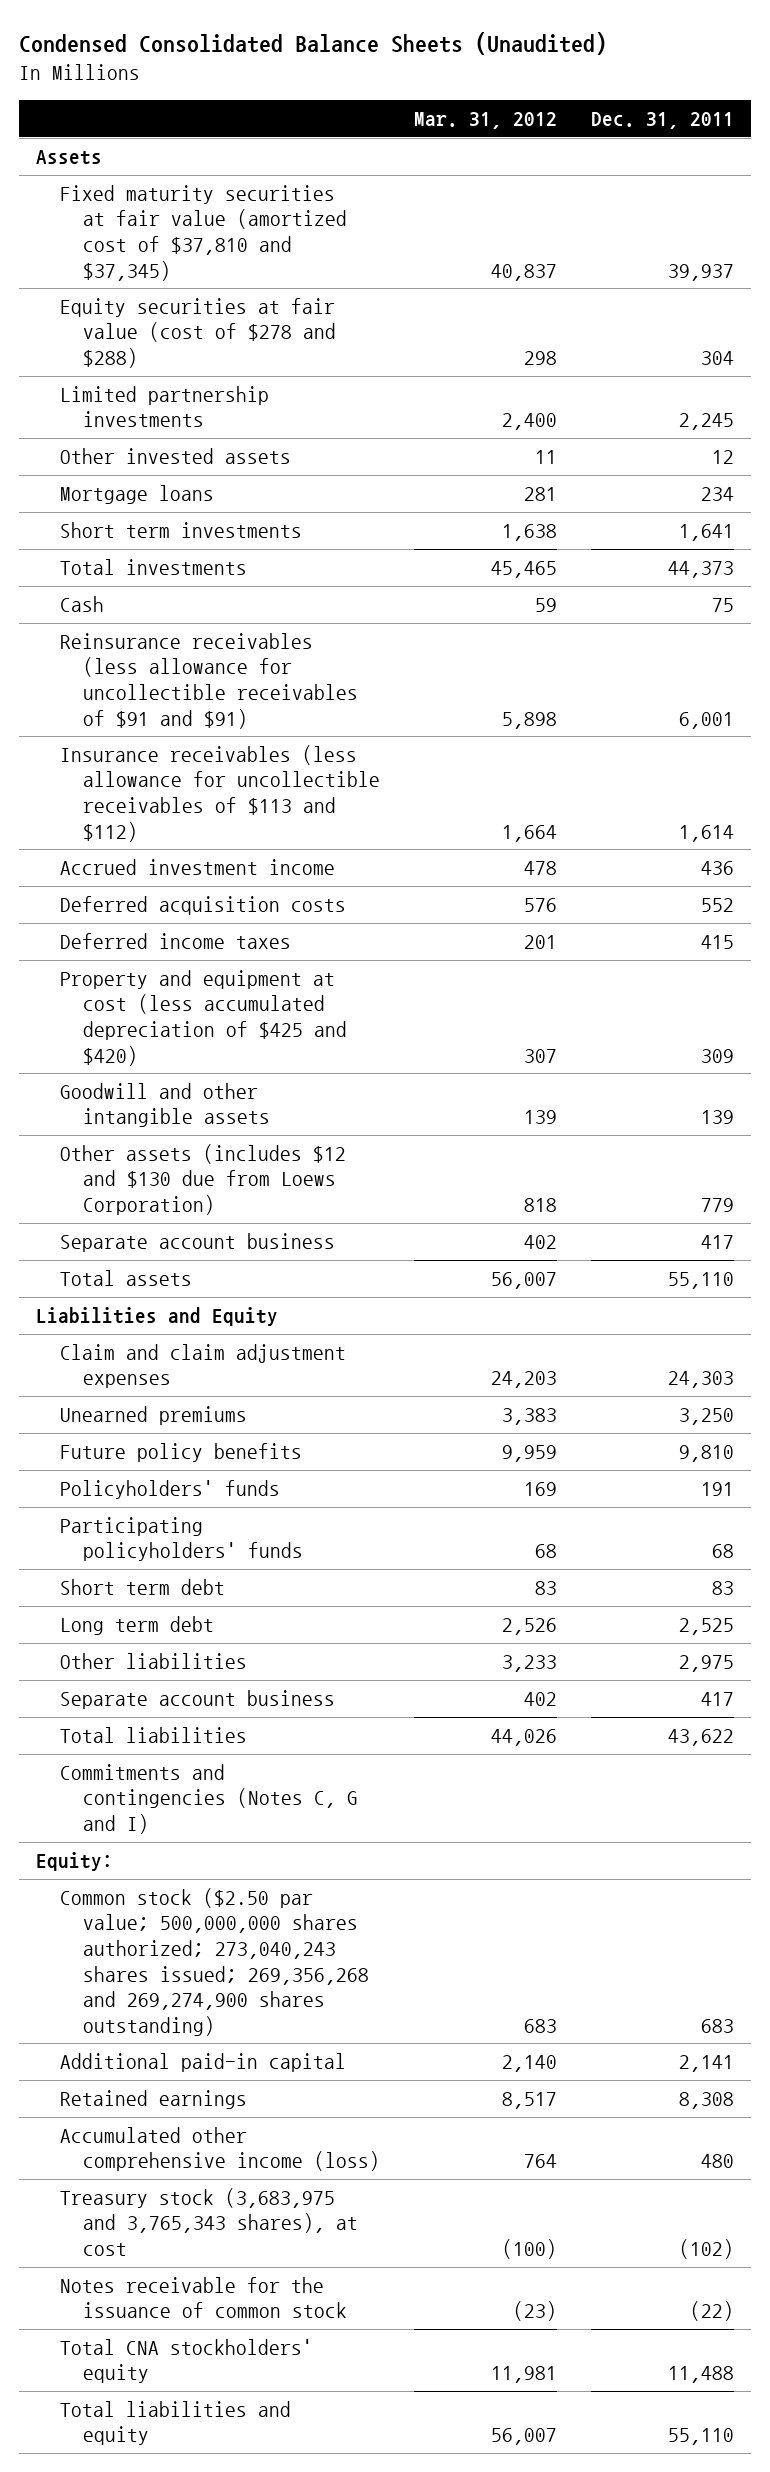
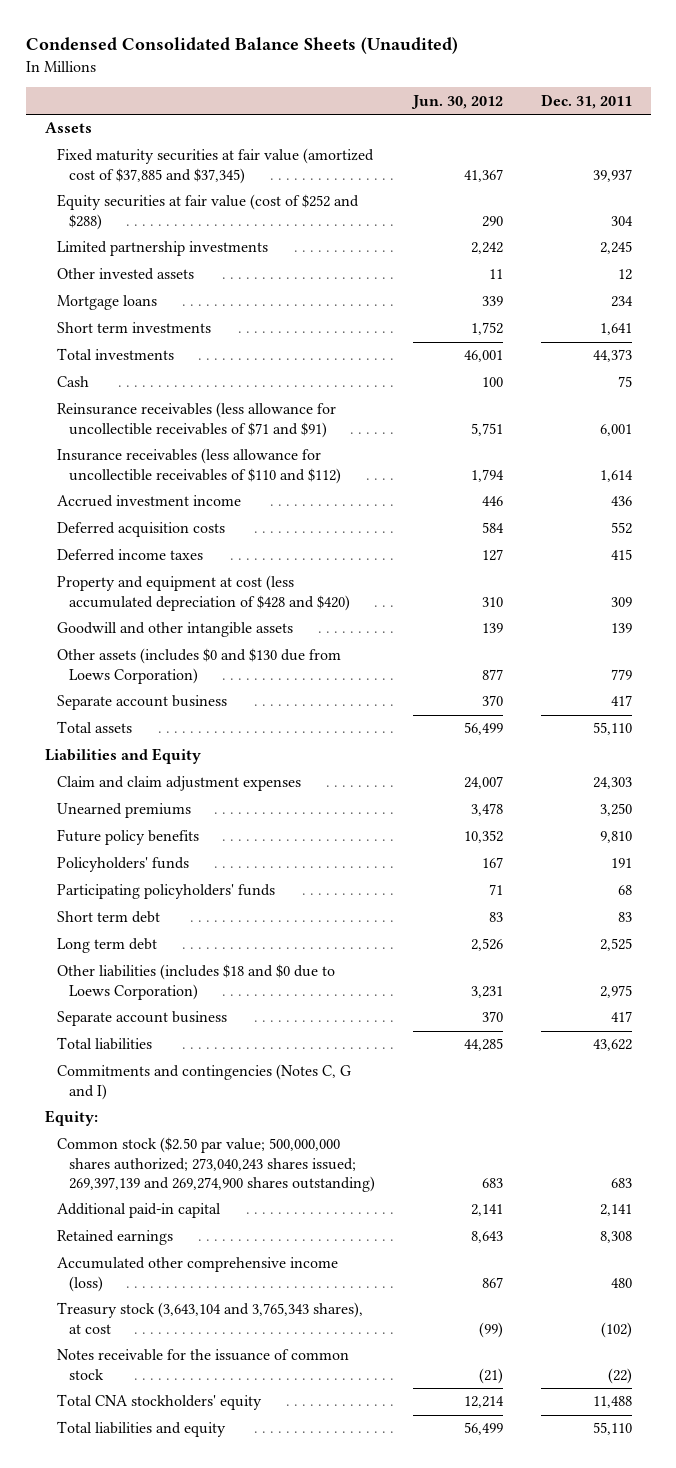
- | Mar. 31, 2012 | Dec. 31, 2011
+ | Jun. 30, 2012 | Dec. 31, 2011
- Fixed maturity securities at fair value (amortized cost of $37,810 and $37,345) | 40,837 | 39,937
- Equity securities at fair value (cost of $278 and $288) | 298 | 304
+ Fixed maturity securities at fair value (amortized cost of $37,885 and $37,345) | 41,367 | 39,937
+ Equity securities at fair value (cost of $252 and $288) | 290 | 304
- Reinsurance receivables (less allowance for uncollectible receivables of $91 and $91) | 5,898 | 6,001
- Insurance receivables (less allowance for uncollectible receivables of $113 and $112) | 1,664 | 1,614
+ Reinsurance receivables (less allowance for uncollectible receivables of $71 and $91) | 5,751 | 6,001
+ Insurance receivables (less allowance for uncollectible receivables of $110 and $112) | 1,794 | 1,614
- Property and equipment at cost (less accumulated depreciation of $425 and $420) | 307 | 309
+ Property and equipment at cost (less accumulated depreciation of $428 and $420) | 310 | 309
- Other assets (includes $12 and $130 due from Loews Corporation) | 818 | 779
+ Other assets (includes $0 and $130 due from Loews Corporation) | 877 | 779
- Other liabilities | 3,233 | 2,975
+ Other liabilities (includes $18 and $0 due to Loews Corporation) | 3,231 | 2,975
- Common stock ($2.50 par value; 500,000,000 shares authorized; 273,040,243 shares issued; 269,356,268 and 269,274,900 shares outstanding) | 683 | 683
+ Common stock ($2.50 par value; 500,000,000 shares authorized; 273,040,243 shares issued; 269,397,139 and 269,274,900 shares outstanding) | 683 | 683
- Treasury stock (3,683,975 and 3,765,343 shares), at cost | (100) | (102)
+ Treasury stock (3,643,104 and 3,765,343 shares), at cost | (99) | (102)

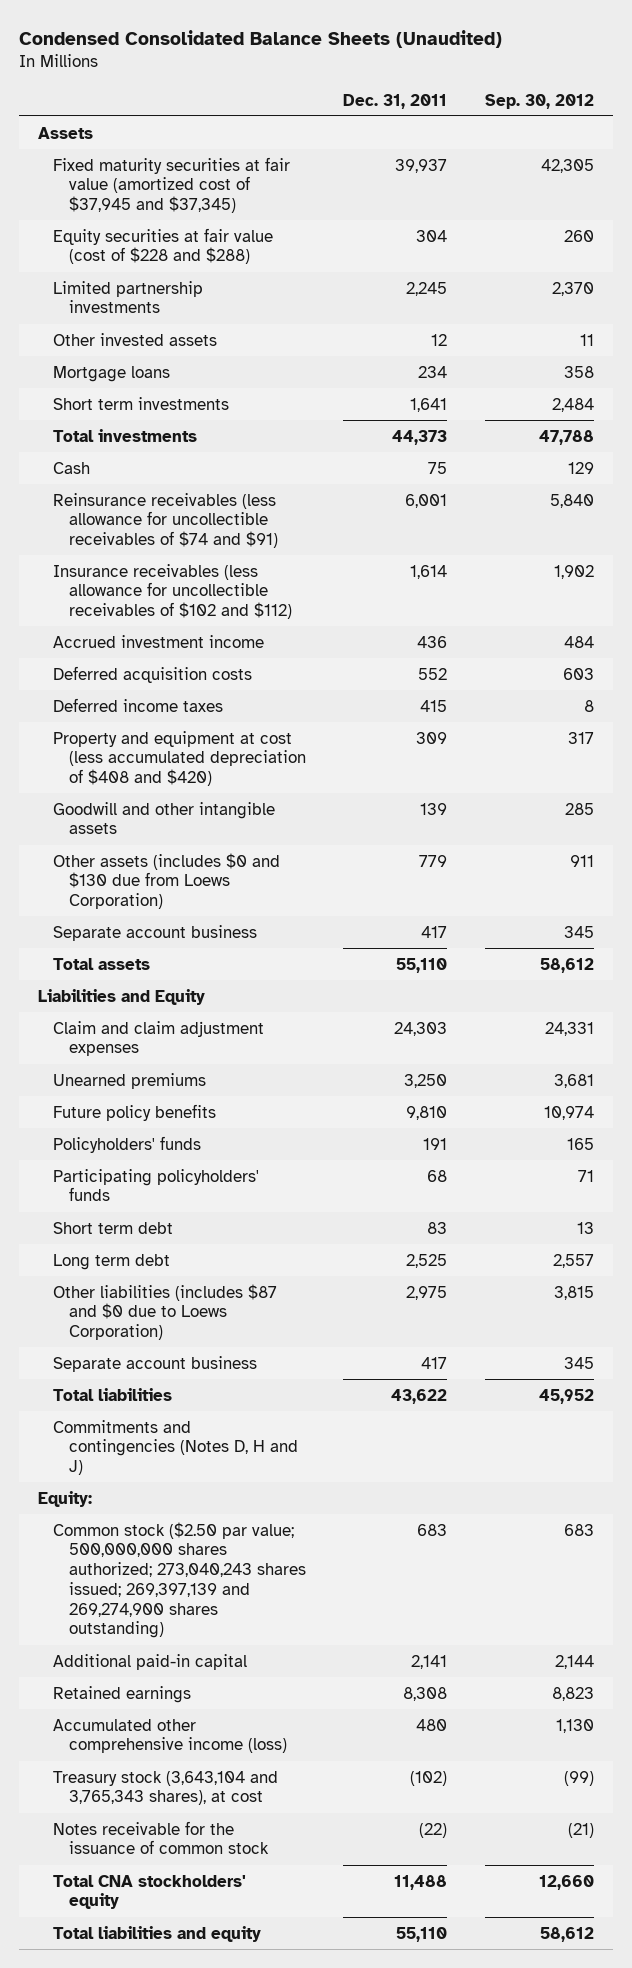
- | Jun. 30, 2012 | Dec. 31, 2011
+ | Dec. 31, 2011 | Sep. 30, 2012
- Fixed maturity securities at fair value (amortized cost of $37,885 and $37,345) | 41,367 | 39,937
- Equity securities at fair value (cost of $252 and $288) | 290 | 304
+ Fixed maturity securities at fair value (amortized cost of $37,945 and $37,345) | 39,937 | 42,305
+ Equity securities at fair value (cost of $228 and $288) | 304 | 260
- Reinsurance receivables (less allowance for uncollectible receivables of $71 and $91) | 5,751 | 6,001
- Insurance receivables (less allowance for uncollectible receivables of $110 and $112) | 1,794 | 1,614
+ Reinsurance receivables (less allowance for uncollectible receivables of $74 and $91) | 6,001 | 5,840
+ Insurance receivables (less allowance for uncollectible receivables of $102 and $112) | 1,614 | 1,902
- Property and equipment at cost (less accumulated depreciation of $428 and $420) | 310 | 309
+ Property and equipment at cost (less accumulated depreciation of $408 and $420) | 309 | 317
- Other liabilities (includes $18 and $0 due to Loews Corporation) | 3,231 | 2,975
+ Other liabilities (includes $87 and $0 due to Loews Corporation) | 2,975 | 3,815
- Commitments and contingencies (Notes C, G and I)
+ Commitments and contingencies (Notes D, H and J)

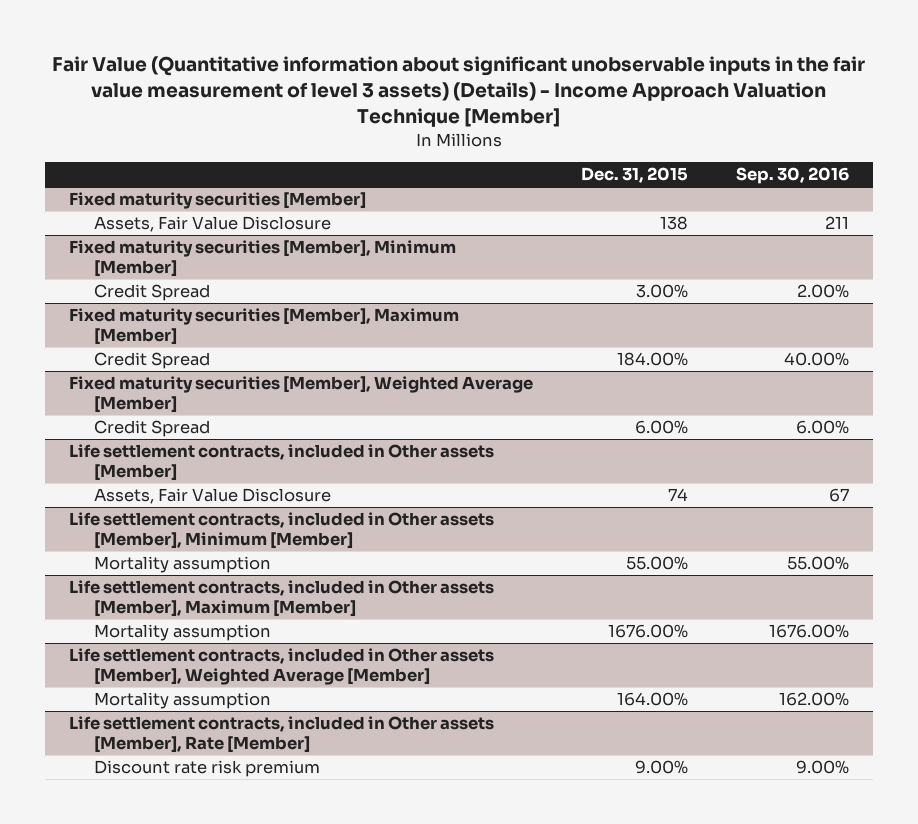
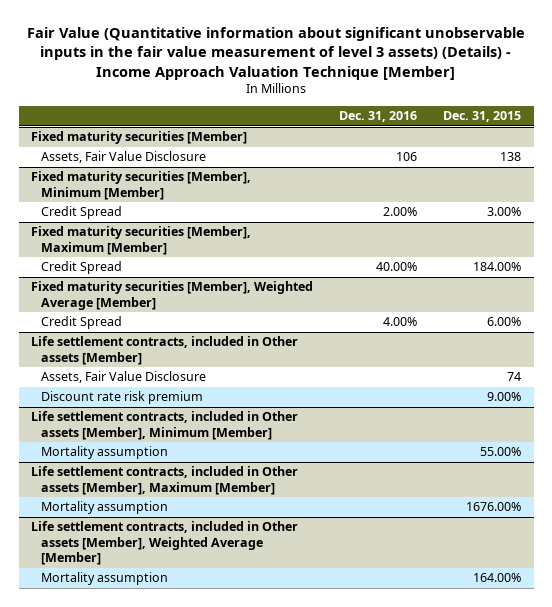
- | Dec. 31, 2015 | Sep. 30, 2016
+ | Dec. 31, 2016 | Dec. 31, 2015
@ Life settlement contracts, included in Other assets [Member]
+ Discount rate risk premium | | 9.00%
- Life settlement contracts, included in Other assets [Member], Rate [Member]
- Discount rate risk premium | 9.00% | 9.00%

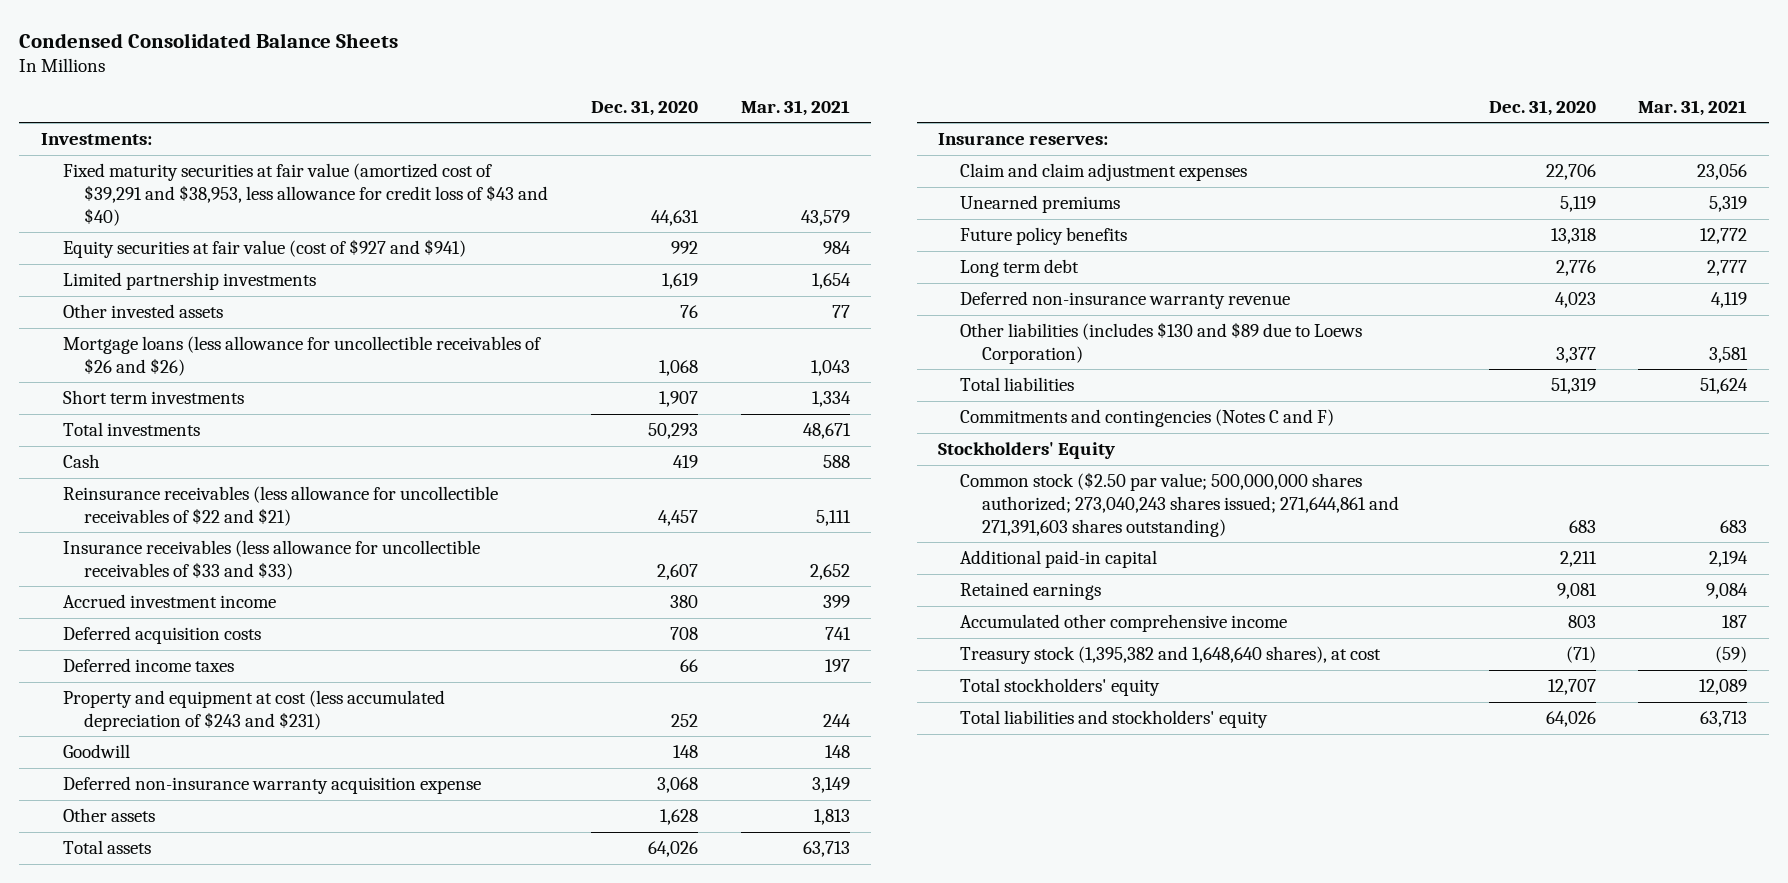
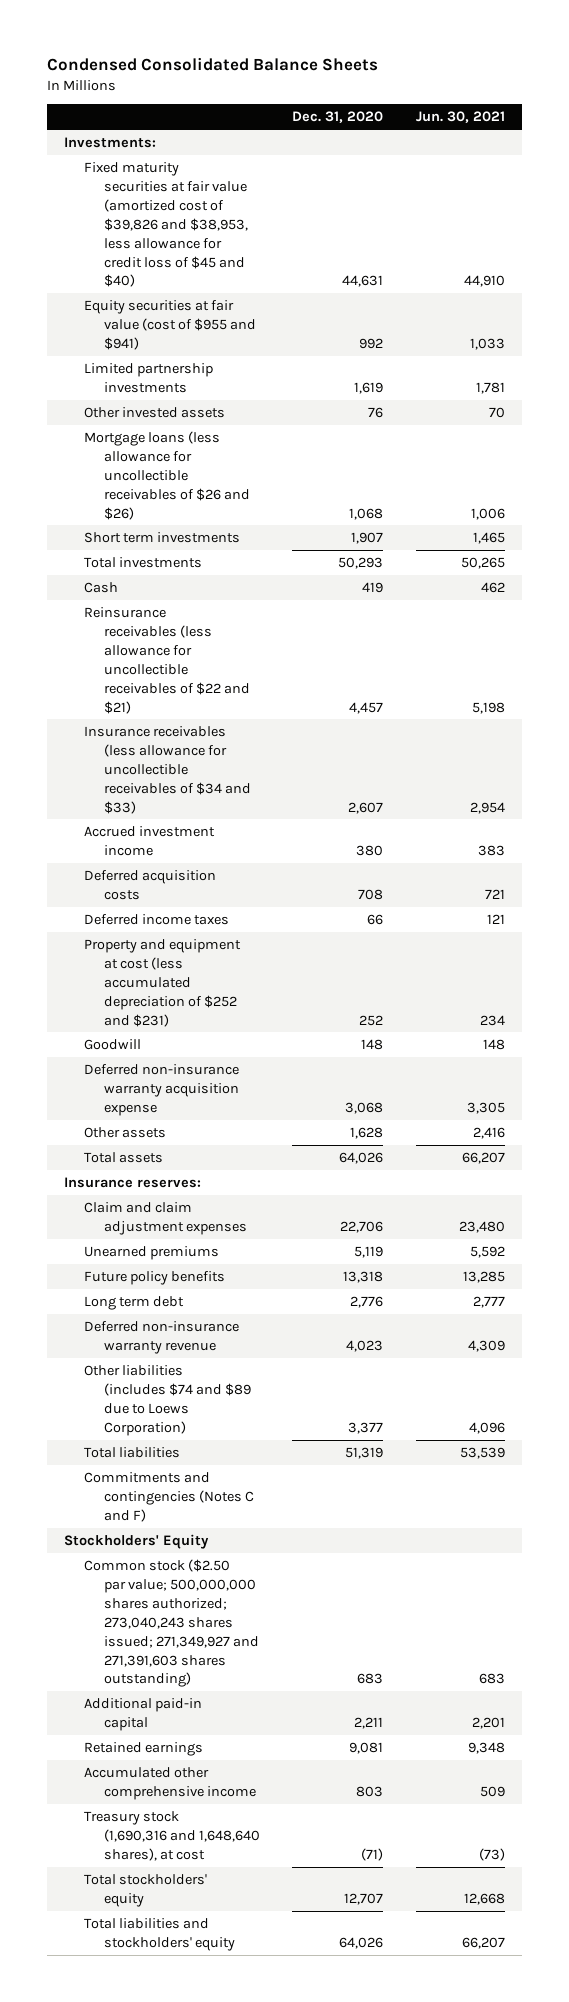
- | Dec. 31, 2020 | Mar. 31, 2021
+ | Dec. 31, 2020 | Jun. 30, 2021
- Fixed maturity securities at fair value (amortized cost of $39,291 and $38,953, less allowance for credit loss of $43 and $40) | 44,631 | 43,579
- Equity securities at fair value (cost of $927 and $941) | 992 | 984
+ Fixed maturity securities at fair value (amortized cost of $39,826 and $38,953, less allowance for credit loss of $45 and $40) | 44,631 | 44,910
+ Equity securities at fair value (cost of $955 and $941) | 992 | 1,033
- Insurance receivables (less allowance for uncollectible receivables of $33 and $33) | 2,607 | 2,652
+ Insurance receivables (less allowance for uncollectible receivables of $34 and $33) | 2,607 | 2,954
- Property and equipment at cost (less accumulated depreciation of $243 and $231) | 252 | 244
+ Property and equipment at cost (less accumulated depreciation of $252 and $231) | 252 | 234
- Other liabilities (includes $130 and $89 due to Loews Corporation) | 3,377 | 3,581
+ Other liabilities (includes $74 and $89 due to Loews Corporation) | 3,377 | 4,096
- Common stock ($2.50 par value; 500,000,000 shares authorized; 273,040,243 shares issued; 271,644,861 and 271,391,603 shares outstanding) | 683 | 683
+ Common stock ($2.50 par value; 500,000,000 shares authorized; 273,040,243 shares issued; 271,349,927 and 271,391,603 shares outstanding) | 683 | 683
- Treasury stock (1,395,382 and 1,648,640 shares), at cost | (71) | (59)
+ Treasury stock (1,690,316 and 1,648,640 shares), at cost | (71) | (73)

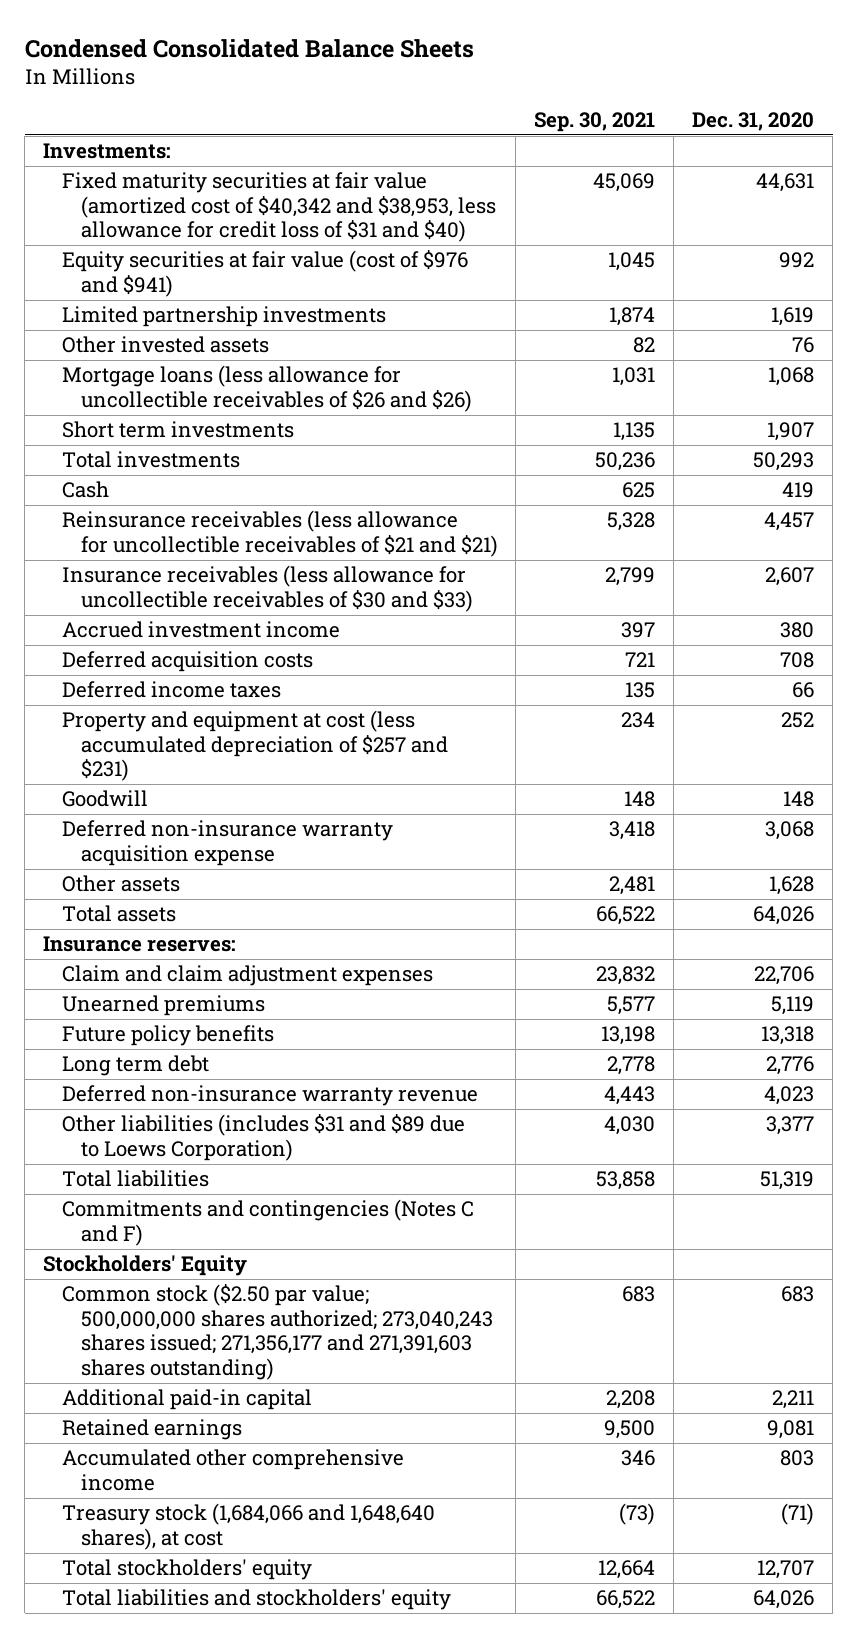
- | Dec. 31, 2020 | Jun. 30, 2021
+ | Sep. 30, 2021 | Dec. 31, 2020
- Fixed maturity securities at fair value (amortized cost of $39,826 and $38,953, less allowance for credit loss of $45 and $40) | 44,631 | 44,910
- Equity securities at fair value (cost of $955 and $941) | 992 | 1,033
+ Fixed maturity securities at fair value (amortized cost of $40,342 and $38,953, less allowance for credit loss of $31 and $40) | 45,069 | 44,631
+ Equity securities at fair value (cost of $976 and $941) | 1,045 | 992
- Reinsurance receivables (less allowance for uncollectible receivables of $22 and $21) | 4,457 | 5,198
- Insurance receivables (less allowance for uncollectible receivables of $34 and $33) | 2,607 | 2,954
+ Reinsurance receivables (less allowance for uncollectible receivables of $21 and $21) | 5,328 | 4,457
+ Insurance receivables (less allowance for uncollectible receivables of $30 and $33) | 2,799 | 2,607
- Property and equipment at cost (less accumulated depreciation of $252 and $231) | 252 | 234
+ Property and equipment at cost (less accumulated depreciation of $257 and $231) | 234 | 252
- Other liabilities (includes $74 and $89 due to Loews Corporation) | 3,377 | 4,096
+ Other liabilities (includes $31 and $89 due to Loews Corporation) | 4,030 | 3,377
- Common stock ($2.50 par value; 500,000,000 shares authorized; 273,040,243 shares issued; 271,349,927 and 271,391,603 shares outstanding) | 683 | 683
+ Common stock ($2.50 par value; 500,000,000 shares authorized; 273,040,243 shares issued; 271,356,177 and 271,391,603 shares outstanding) | 683 | 683
- Treasury stock (1,690,316 and 1,648,640 shares), at cost | (71) | (73)
+ Treasury stock (1,684,066 and 1,648,640 shares), at cost | (73) | (71)

